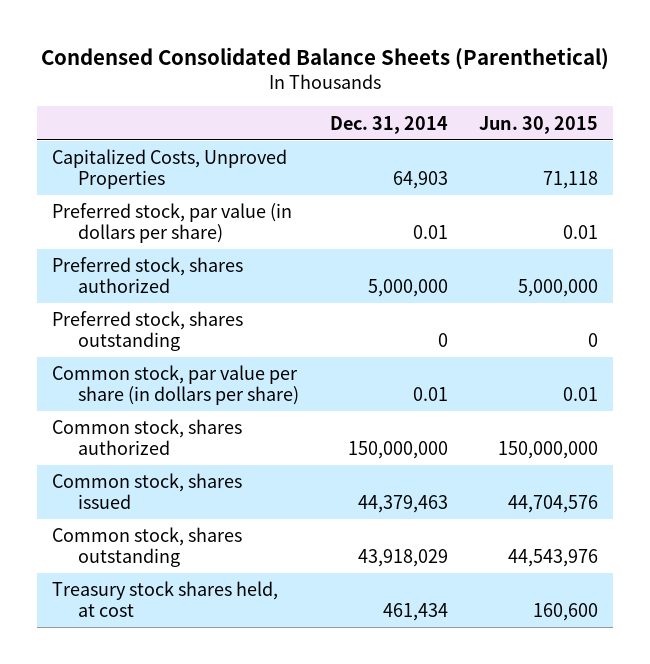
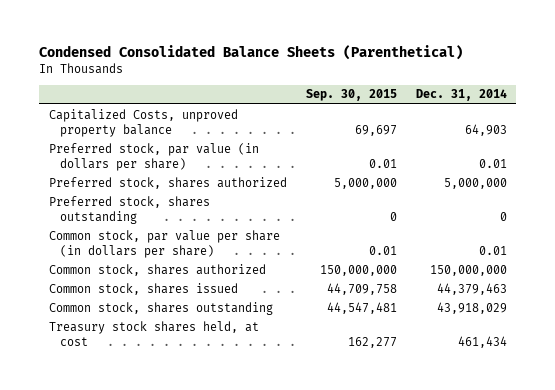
- | Dec. 31, 2014 | Jun. 30, 2015
+ | Sep. 30, 2015 | Dec. 31, 2014
- Capitalized Costs, Unproved Properties | 64,903 | 71,118
+ Capitalized Costs, unproved property balance | 69,697 | 64,903

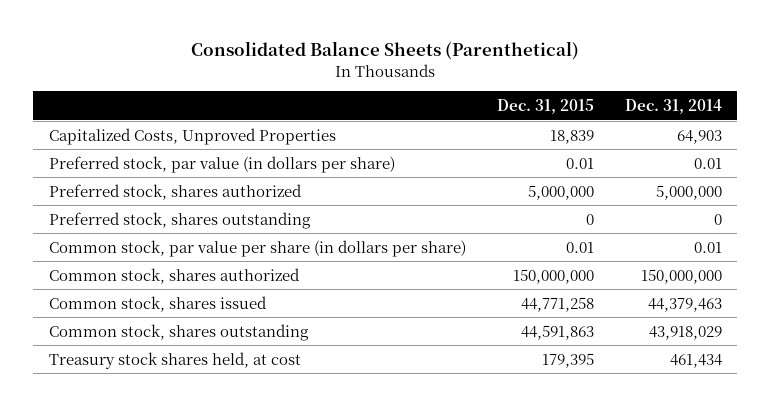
- Condensed Consolidated Balance Sheets (Parenthetical)
+ Consolidated Balance Sheets (Parenthetical)
- | Sep. 30, 2015 | Dec. 31, 2014
+ | Dec. 31, 2015 | Dec. 31, 2014
- Capitalized Costs, unproved property balance | 69,697 | 64,903
+ Capitalized Costs, Unproved Properties | 18,839 | 64,903

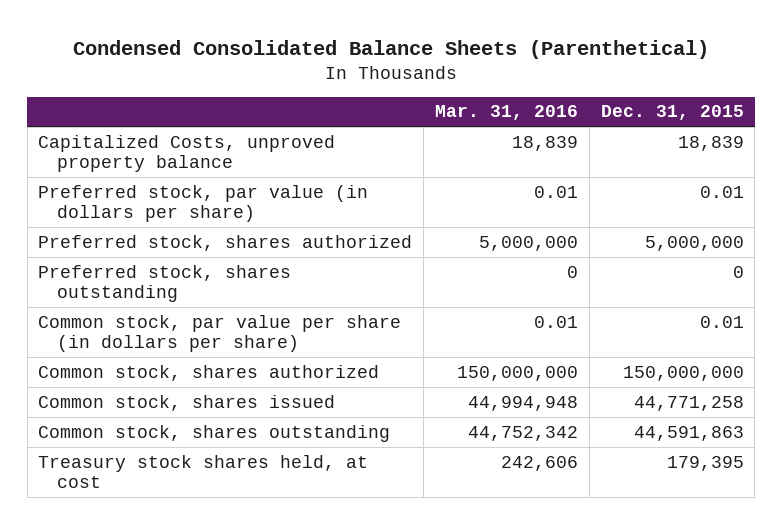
- Consolidated Balance Sheets (Parenthetical)
+ Condensed Consolidated Balance Sheets (Parenthetical)
- | Dec. 31, 2015 | Dec. 31, 2014
+ | Mar. 31, 2016 | Dec. 31, 2015
- Capitalized Costs, Unproved Properties | 18,839 | 64,903
+ Capitalized Costs, unproved property balance | 18,839 | 18,839

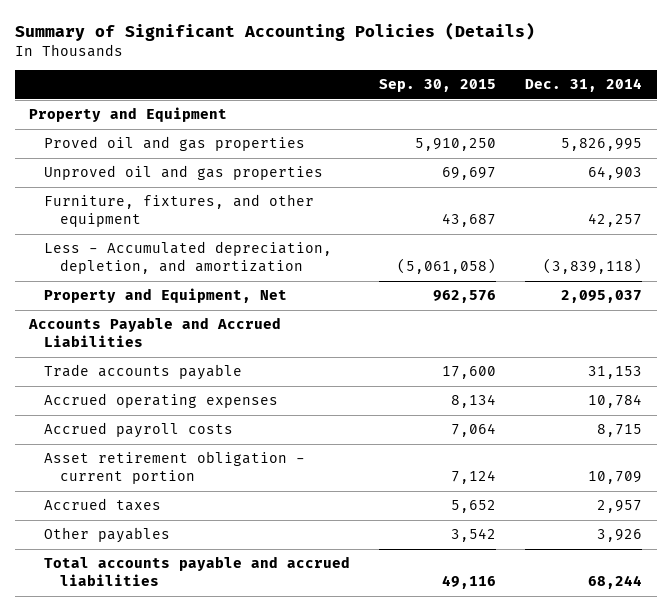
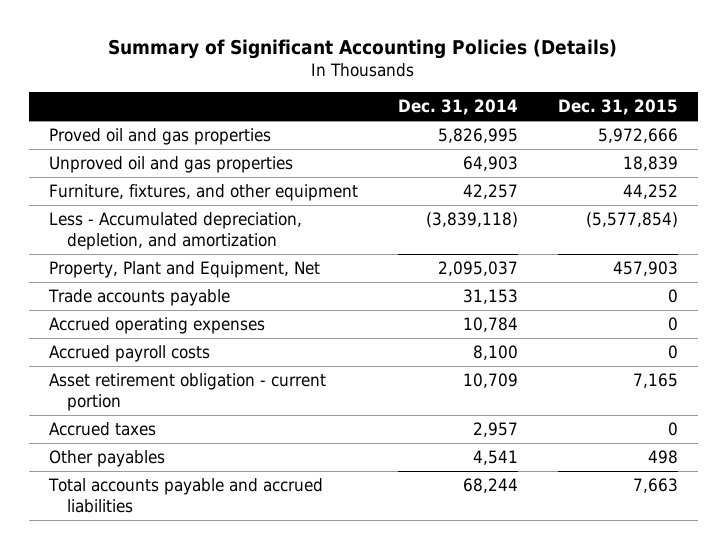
- | Sep. 30, 2015 | Dec. 31, 2014
+ | Dec. 31, 2014 | Dec. 31, 2015
- Property and Equipment
- Property and Equipment, Net | 962,576 | 2,095,037
- Accounts Payable and Accrued Liabilities
+ Property, Plant and Equipment, Net | 2,095,037 | 457,903
- Accrued payroll costs | 7,064 | 8,715
+ Accrued payroll costs | 8,100 | 0
- Other payables | 3,542 | 3,926
+ Other payables | 4,541 | 498

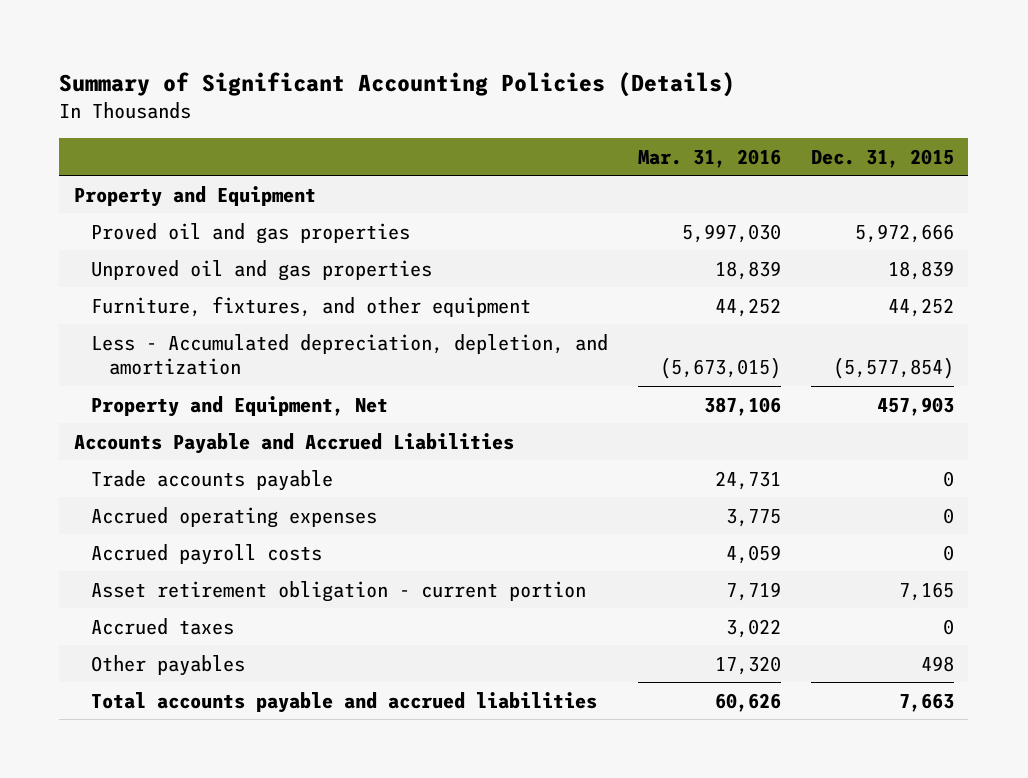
- | Dec. 31, 2014 | Dec. 31, 2015
+ | Mar. 31, 2016 | Dec. 31, 2015
+ Property and Equipment
- Property, Plant and Equipment, Net | 2,095,037 | 457,903
+ Property and Equipment, Net | 387,106 | 457,903
+ Accounts Payable and Accrued Liabilities

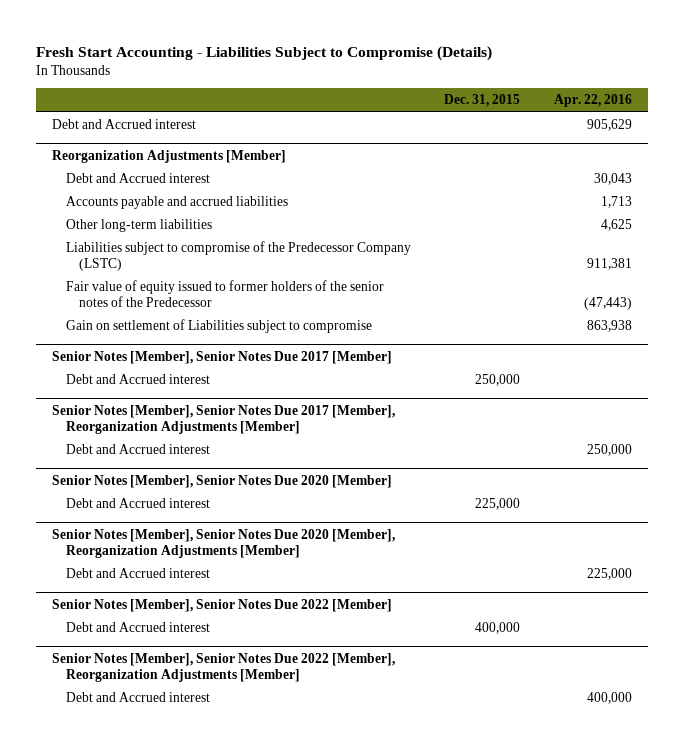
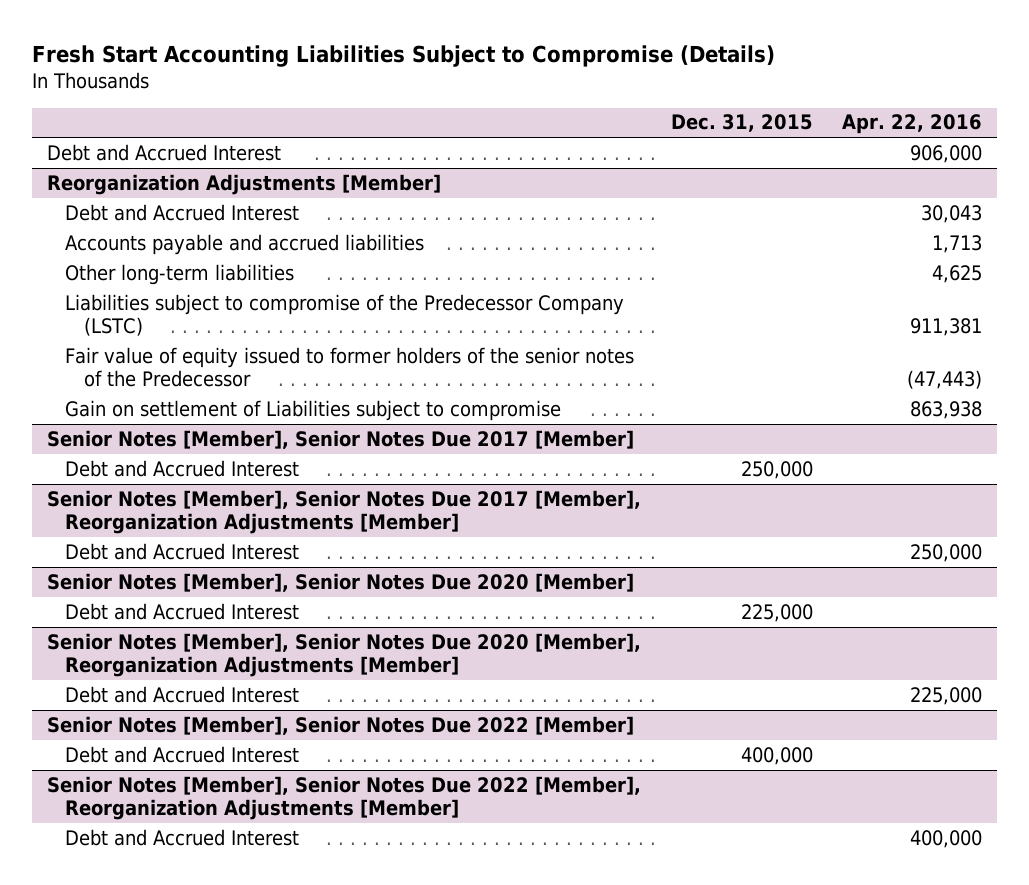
- Fresh Start Accounting - Liabilities Subject to Compromise (Details)
+ Fresh Start Accounting Liabilities Subject to Compromise (Details)
- Debt and Accrued interest | | 905,629
+ Debt and Accrued Interest | | 906,000
@ Reorganization Adjustments [Member]
- Debt and Accrued interest | | 30,043
+ Debt and Accrued Interest | | 30,043
@ Senior Notes [Member], Senior Notes Due 2017 [Member]
- Debt and Accrued interest | 250,000 |
+ Debt and Accrued Interest | 250,000 |
@ Senior Notes [Member], Senior Notes Due 2017 [Member], Reorganization Adjustments [Member]
- Debt and Accrued interest | | 250,000
+ Debt and Accrued Interest | | 250,000
@ Senior Notes [Member], Senior Notes Due 2020 [Member]
- Debt and Accrued interest | 225,000 |
+ Debt and Accrued Interest | 225,000 |
@ Senior Notes [Member], Senior Notes Due 2020 [Member], Reorganization Adjustments [Member]
- Debt and Accrued interest | | 225,000
+ Debt and Accrued Interest | | 225,000
@ Senior Notes [Member], Senior Notes Due 2022 [Member]
- Debt and Accrued interest | 400,000 |
+ Debt and Accrued Interest | 400,000 |
@ Senior Notes [Member], Senior Notes Due 2022 [Member], Reorganization Adjustments [Member]
- Debt and Accrued interest | | 400,000
+ Debt and Accrued Interest | | 400,000

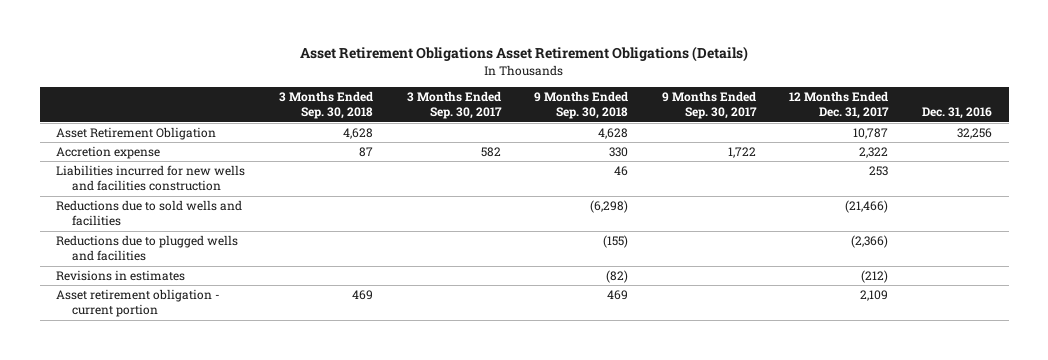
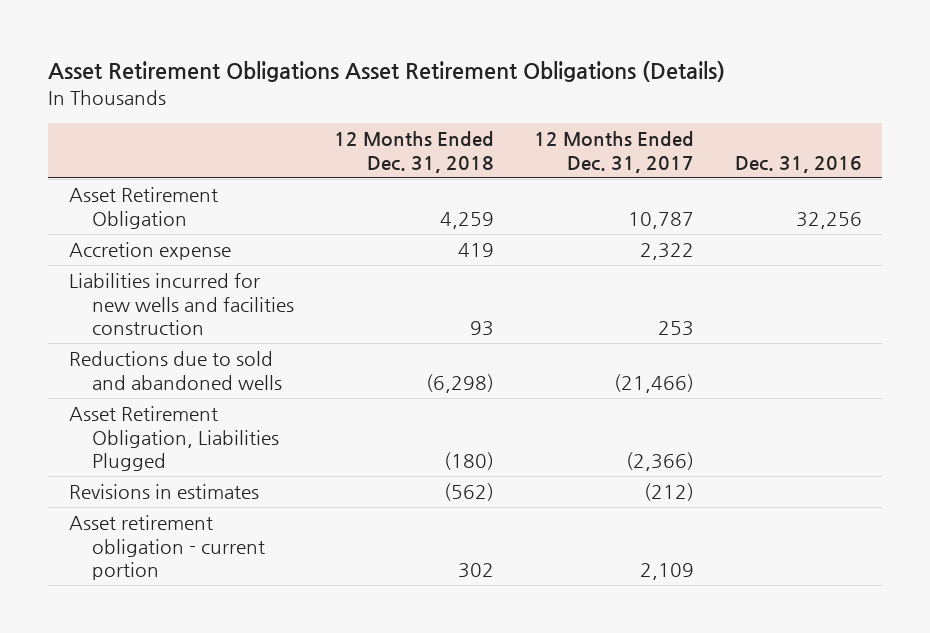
- | 3 Months Ended Sep. 30, 2018 | 3 Months Ended Sep. 30, 2017 | 9 Months Ended Sep. 30, 2018 | 9 Months Ended Sep. 30, 2017 | 12 Months Ended Dec. 31, 2017 | Dec. 31, 2016
+ | 12 Months Ended Dec. 31, 2018 | 12 Months Ended Dec. 31, 2017 | Dec. 31, 2016
- Reductions due to sold wells and facilities | | | (6,298) | | (21,466) |
- Reductions due to plugged wells and facilities | | | (155) | | (2,366) |
+ Reductions due to sold and abandoned wells | (6,298) | (21,466) |
+ Asset Retirement Obligation, Liabilities Plugged | (180) | (2,366) |

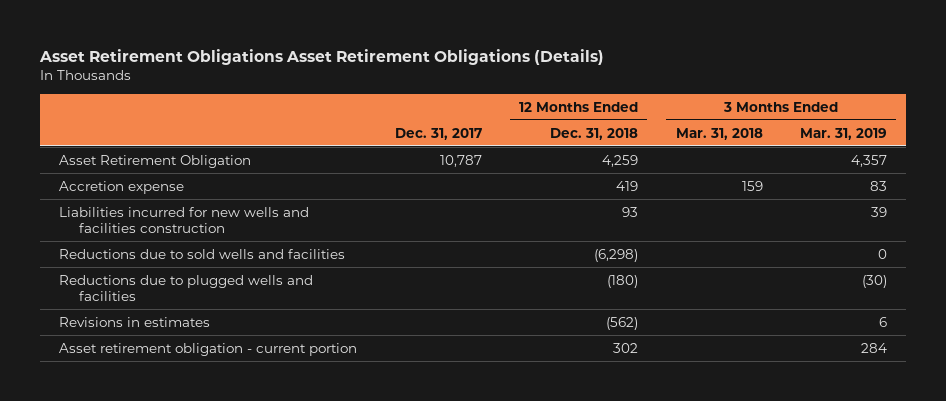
- | 12 Months Ended Dec. 31, 2018 | 12 Months Ended Dec. 31, 2017 | Dec. 31, 2016
+ | Dec. 31, 2017 | 12 Months Ended Dec. 31, 2018 | 3 Months Ended Mar. 31, 2018 | 3 Months Ended Mar. 31, 2019
- Reductions due to sold and abandoned wells | (6,298) | (21,466) |
- Asset Retirement Obligation, Liabilities Plugged | (180) | (2,366) |
+ Reductions due to sold wells and facilities | | (6,298) | | 0
+ Reductions due to plugged wells and facilities | | (180) | | (30)

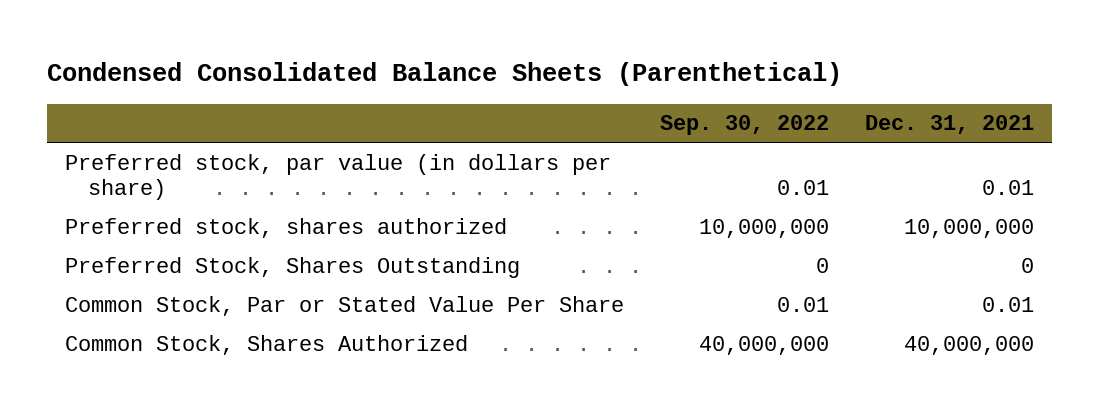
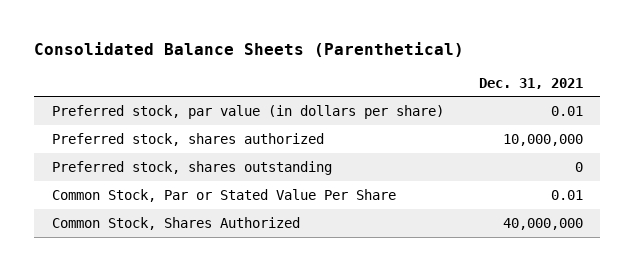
- Condensed Consolidated Balance Sheets (Parenthetical)
+ Consolidated Balance Sheets (Parenthetical)
- | Sep. 30, 2022 | Dec. 31, 2021
+ | Dec. 31, 2021
- Preferred Stock, Shares Outstanding | 0 | 0
+ Preferred stock, shares outstanding | 0

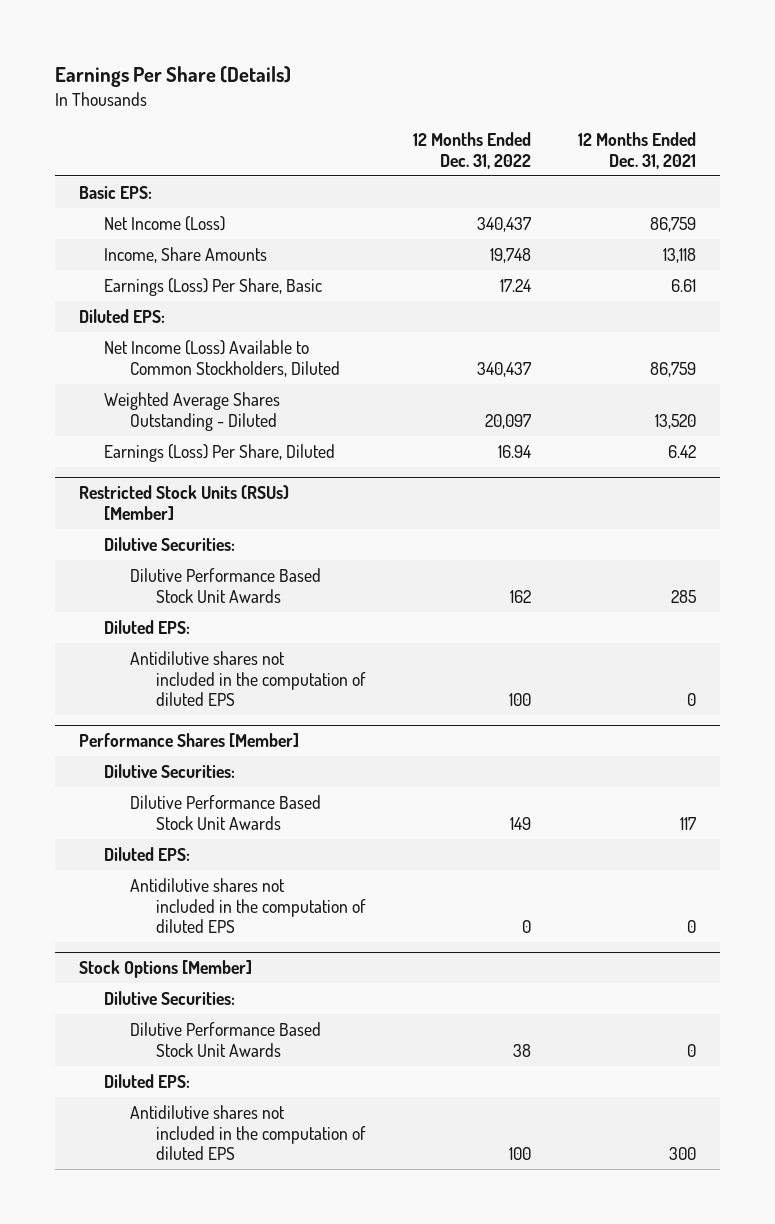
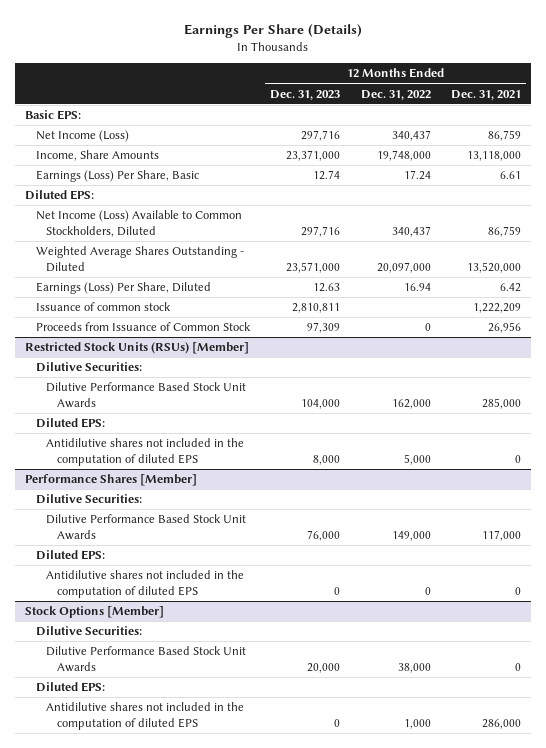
- | 12 Months Ended Dec. 31, 2022 | 12 Months Ended Dec. 31, 2021
+ | 12 Months Ended Dec. 31, 2023 | 12 Months Ended Dec. 31, 2022 | 12 Months Ended Dec. 31, 2021
- Income, Share Amounts | 19,748 | 13,118
+ Income, Share Amounts | 23,371,000 | 19,748,000 | 13,118,000
- Weighted Average Shares Outstanding - Diluted | 20,097 | 13,520
+ Weighted Average Shares Outstanding - Diluted | 23,571,000 | 20,097,000 | 13,520,000
+ Issuance of common stock | 2,810,811 | | 1,222,209
+ Proceeds from Issuance of Common Stock | 97,309 | 0 | 26,956
@ Restricted Stock Units (RSUs) [Member]
- Dilutive Performance Based Stock Unit Awards | 162 | 285
+ Dilutive Performance Based Stock Unit Awards | 104,000 | 162,000 | 285,000
- Antidilutive shares not included in the computation of diluted EPS | 100 | 0
+ Antidilutive shares not included in the computation of diluted EPS | 8,000 | 5,000 | 0
@ Performance Shares [Member]
- Dilutive Performance Based Stock Unit Awards | 149 | 117
+ Dilutive Performance Based Stock Unit Awards | 76,000 | 149,000 | 117,000
@ Stock Options [Member]
- Dilutive Performance Based Stock Unit Awards | 38 | 0
+ Dilutive Performance Based Stock Unit Awards | 20,000 | 38,000 | 0
- Antidilutive shares not included in the computation of diluted EPS | 100 | 300
+ Antidilutive shares not included in the computation of diluted EPS | 0 | 1,000 | 286,000

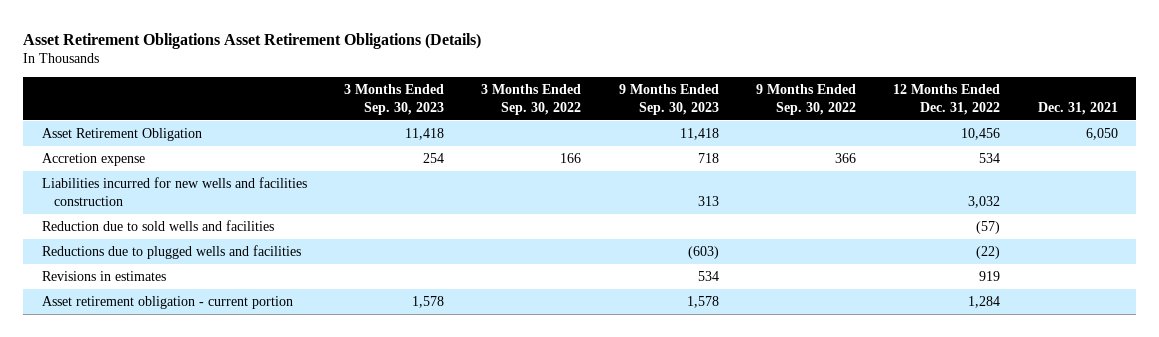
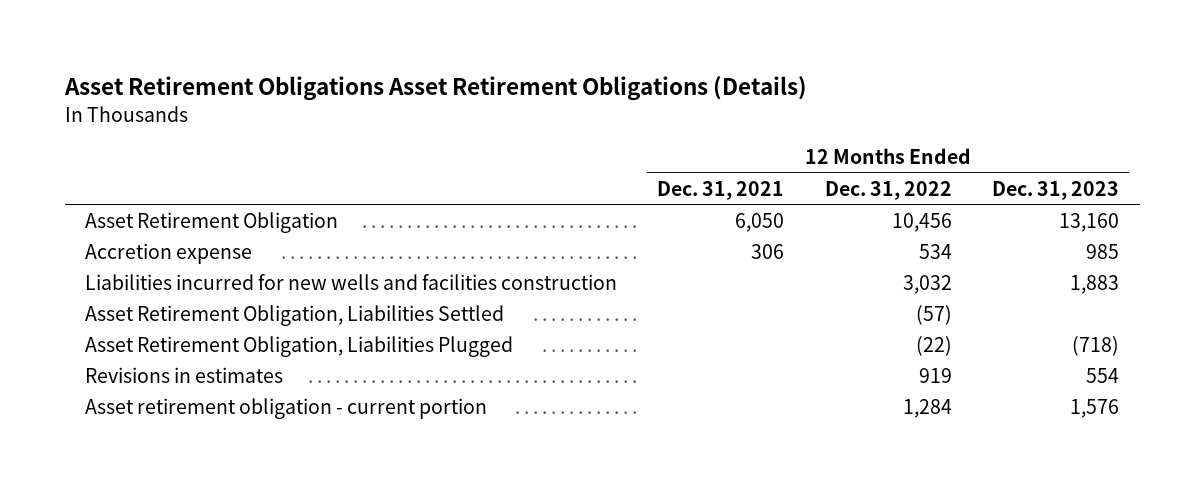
- | 3 Months Ended Sep. 30, 2023 | 3 Months Ended Sep. 30, 2022 | 9 Months Ended Sep. 30, 2023 | 9 Months Ended Sep. 30, 2022 | 12 Months Ended Dec. 31, 2022 | Dec. 31, 2021
+ | 12 Months Ended Dec. 31, 2021 | 12 Months Ended Dec. 31, 2022 | 12 Months Ended Dec. 31, 2023
- Reduction due to sold wells and facilities | | | | | (57) |
- Reductions due to plugged wells and facilities | | | (603) | | (22) |
+ Asset Retirement Obligation, Liabilities Settled | | (57) |
+ Asset Retirement Obligation, Liabilities Plugged | | (22) | (718)

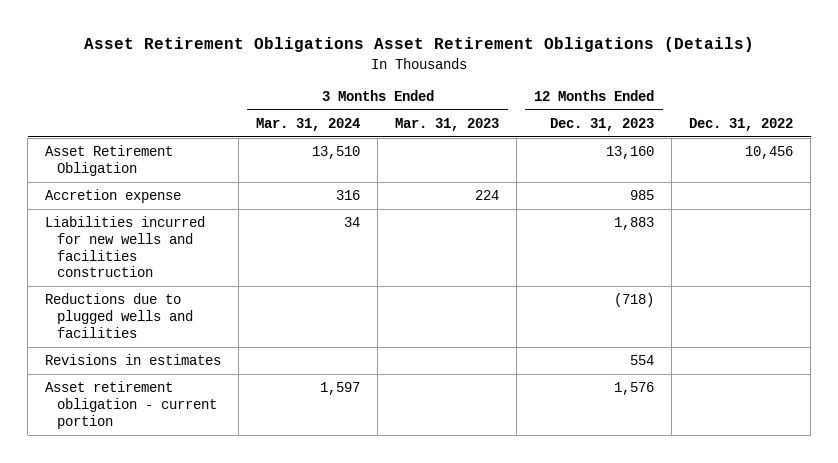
- | 12 Months Ended Dec. 31, 2021 | 12 Months Ended Dec. 31, 2022 | 12 Months Ended Dec. 31, 2023
+ | 3 Months Ended Mar. 31, 2024 | 3 Months Ended Mar. 31, 2023 | 12 Months Ended Dec. 31, 2023 | Dec. 31, 2022
- Asset Retirement Obligation, Liabilities Settled | | (57) |
- Asset Retirement Obligation, Liabilities Plugged | | (22) | (718)
+ Reductions due to plugged wells and facilities | | | (718) |

